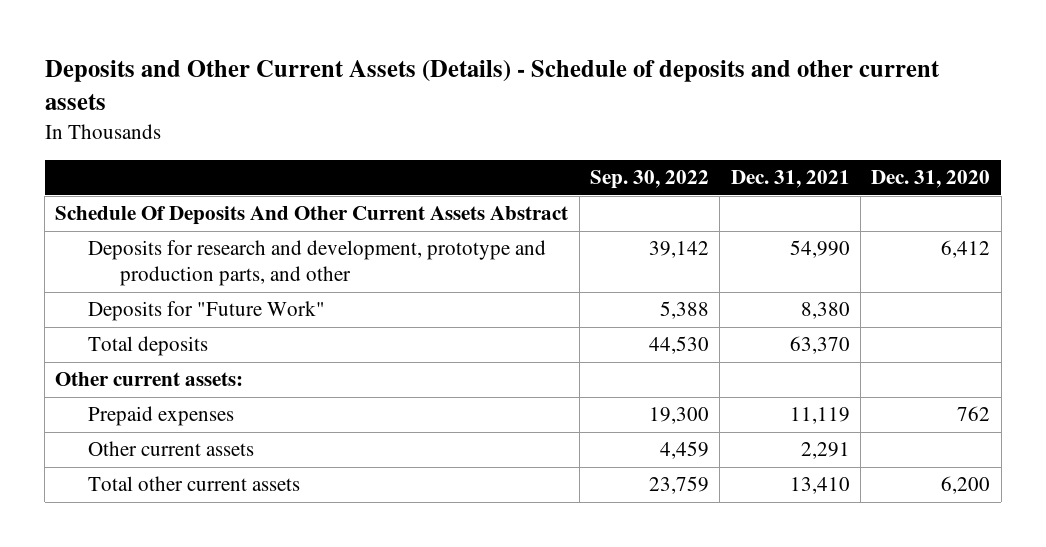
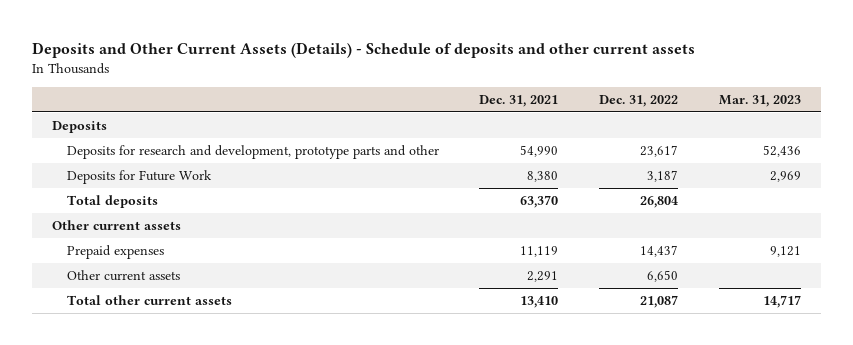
- | Sep. 30, 2022 | Dec. 31, 2021 | Dec. 31, 2020
+ | Dec. 31, 2021 | Dec. 31, 2022 | Mar. 31, 2023
- Schedule Of Deposits And Other Current Assets Abstract
- Deposits for research and development, prototype and production parts, and other | 39,142 | 54,990 | 6,412
- Deposits for "Future Work" | 5,388 | 8,380 |
+ Deposits
+ Deposits for research and development, prototype parts and other | 54,990 | 23,617 | 52,436
+ Deposits for Future Work | 8,380 | 3,187 | 2,969
- Other current assets:
+ Other current assets

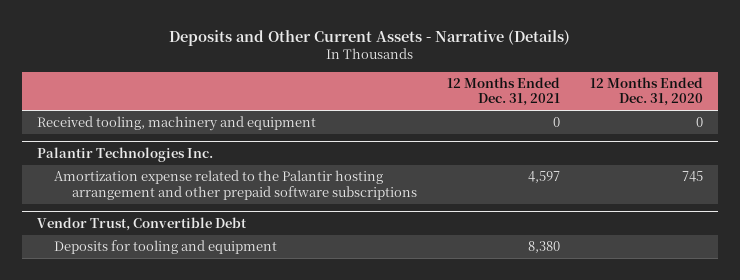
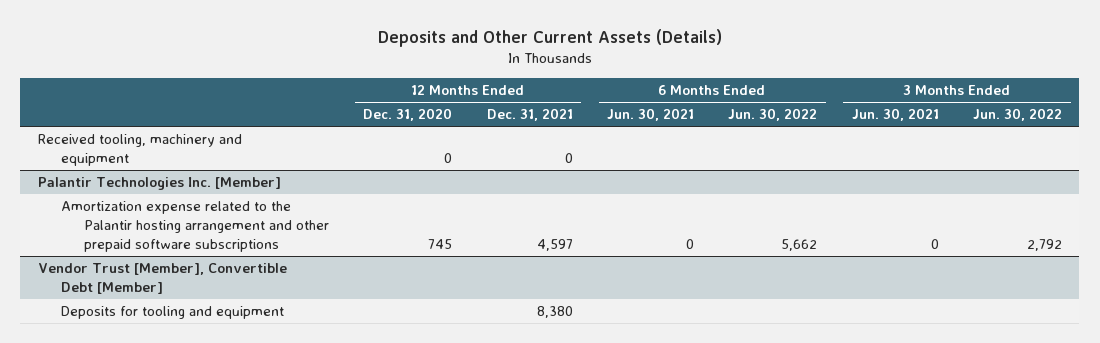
- Deposits and Other Current Assets - Narrative (Details)
+ Deposits and Other Current Assets (Details)
- | 12 Months Ended Dec. 31, 2021 | 12 Months Ended Dec. 31, 2020
+ | 12 Months Ended Dec. 31, 2020 | 12 Months Ended Dec. 31, 2021 | 6 Months Ended Jun. 30, 2021 | 6 Months Ended Jun. 30, 2022 | 3 Months Ended Jun. 30, 2021 | 3 Months Ended Jun. 30, 2022
- Palantir Technologies Inc.
+ Palantir Technologies Inc. [Member]
- Vendor Trust, Convertible Debt
+ Vendor Trust [Member], Convertible Debt [Member]

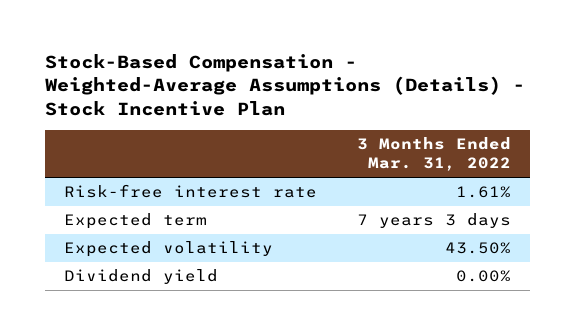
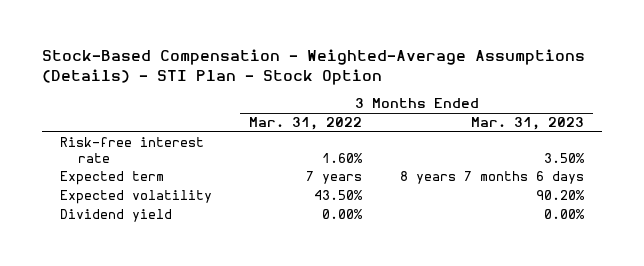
- Stock-Based Compensation - Weighted-Average Assumptions (Details) - Stock Incentive Plan
+ Stock-Based Compensation - Weighted-Average Assumptions (Details) - STI Plan - Stock Option
- | 3 Months Ended Mar. 31, 2022
+ | 3 Months Ended Mar. 31, 2022 | 3 Months Ended Mar. 31, 2023
- Risk-free interest rate | 1.61%
- Expected term | 7 years 3 days
+ Risk-free interest rate | 1.60% | 3.50%
+ Expected term | 7 years | 8 years 7 months 6 days

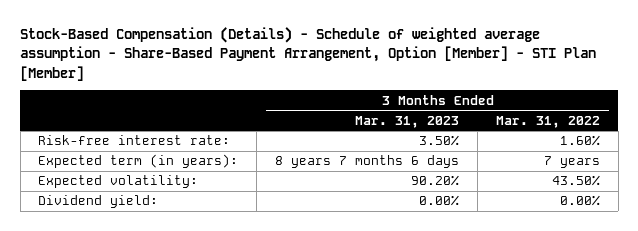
- Stock-Based Compensation - Weighted-Average Assumptions (Details) - STI Plan - Stock Option
+ Stock-Based Compensation (Details) - Schedule of weighted average assumption - Share-Based Payment Arrangement, Option [Member] - STI Plan [Member]
- | 3 Months Ended Mar. 31, 2022 | 3 Months Ended Mar. 31, 2023
+ | 3 Months Ended Mar. 31, 2023 | 3 Months Ended Mar. 31, 2022
- Risk-free interest rate | 1.60% | 3.50%
- Expected term | 7 years | 8 years 7 months 6 days
- Expected volatility | 43.50% | 90.20%
- Dividend yield | 0.00% | 0.00%
+ Risk-free interest rate: | 3.50% | 1.60%
+ Expected term (in years): | 8 years 7 months 6 days | 7 years
+ Expected volatility: | 90.20% | 43.50%
+ Dividend yield: | 0.00% | 0.00%

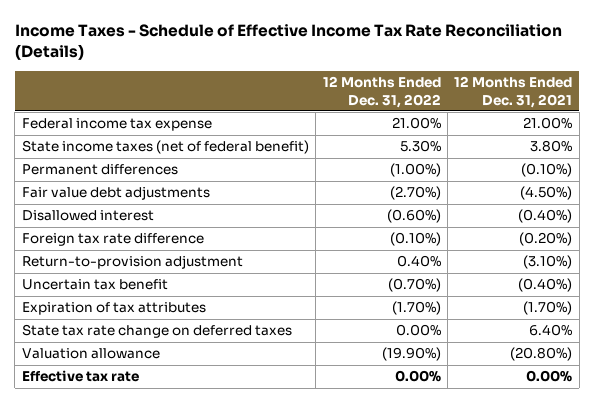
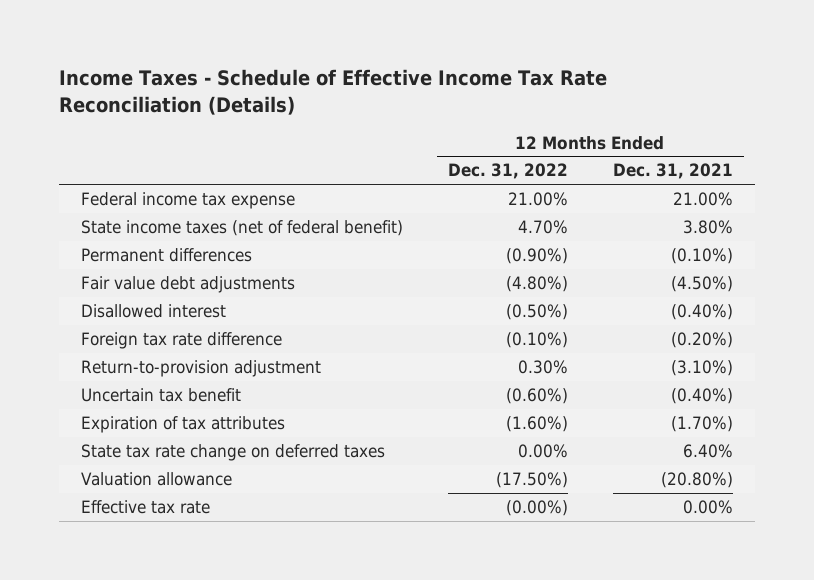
- State income taxes (net of federal benefit) | 5.30% | 3.80%
- Permanent differences | (1.00%) | (0.10%)
- Fair value debt adjustments | (2.70%) | (4.50%)
- Disallowed interest | (0.60%) | (0.40%)
+ State income taxes (net of federal benefit) | 4.70% | 3.80%
+ Permanent differences | (0.90%) | (0.10%)
+ Fair value debt adjustments | (4.80%) | (4.50%)
+ Disallowed interest | (0.50%) | (0.40%)
- Return-to-provision adjustment | 0.40% | (3.10%)
- Uncertain tax benefit | (0.70%) | (0.40%)
- Expiration of tax attributes | (1.70%) | (1.70%)
+ Return-to-provision adjustment | 0.30% | (3.10%)
+ Uncertain tax benefit | (0.60%) | (0.40%)
+ Expiration of tax attributes | (1.60%) | (1.70%)
- Valuation allowance | (19.90%) | (20.80%)
- Effective tax rate | 0.00% | 0.00%
+ Valuation allowance | (17.50%) | (20.80%)
+ Effective tax rate | (0.00%) | 0.00%

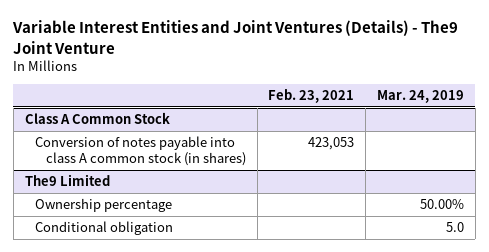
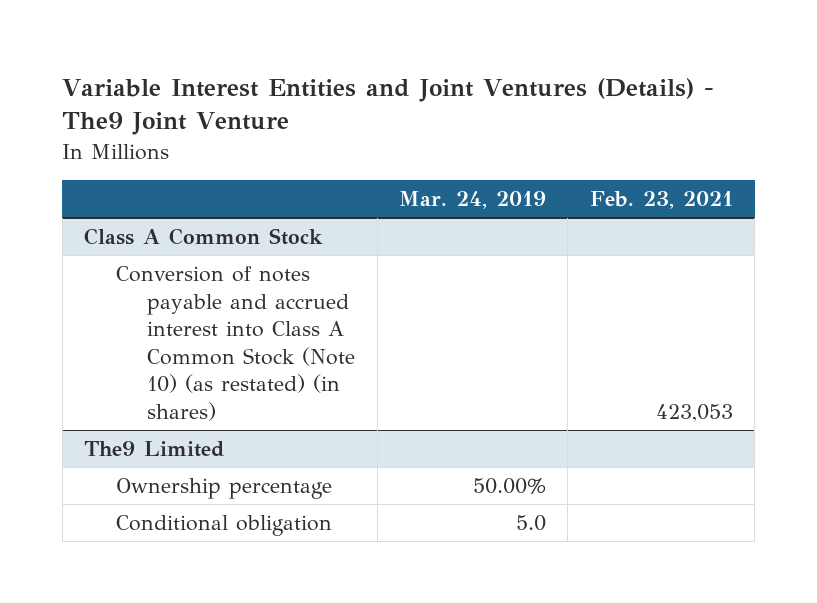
- | Feb. 23, 2021 | Mar. 24, 2019
+ | Mar. 24, 2019 | Feb. 23, 2021
@ Class A Common Stock
- Conversion of notes payable into class A common stock (in shares) | 423,053 |
+ Conversion of notes payable and accrued interest into Class A Common Stock (Note 10) (as restated) (in shares) | | 423,053

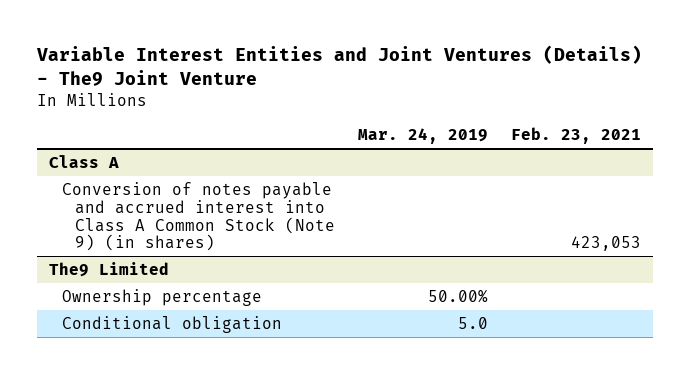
- Class A Common Stock
- Conversion of notes payable and accrued interest into Class A Common Stock (Note 10) (as restated) (in shares) | | 423,053
+ Class A
+ Conversion of notes payable and accrued interest into Class A Common Stock (Note 9) (in shares) | | 423,053

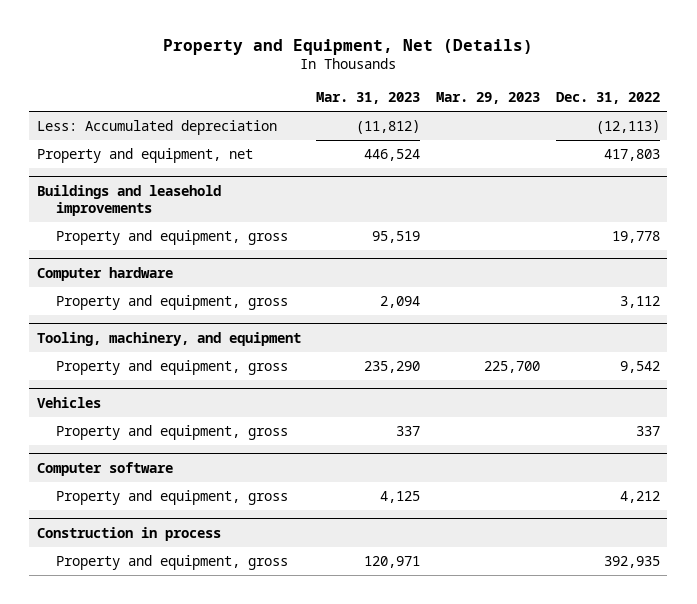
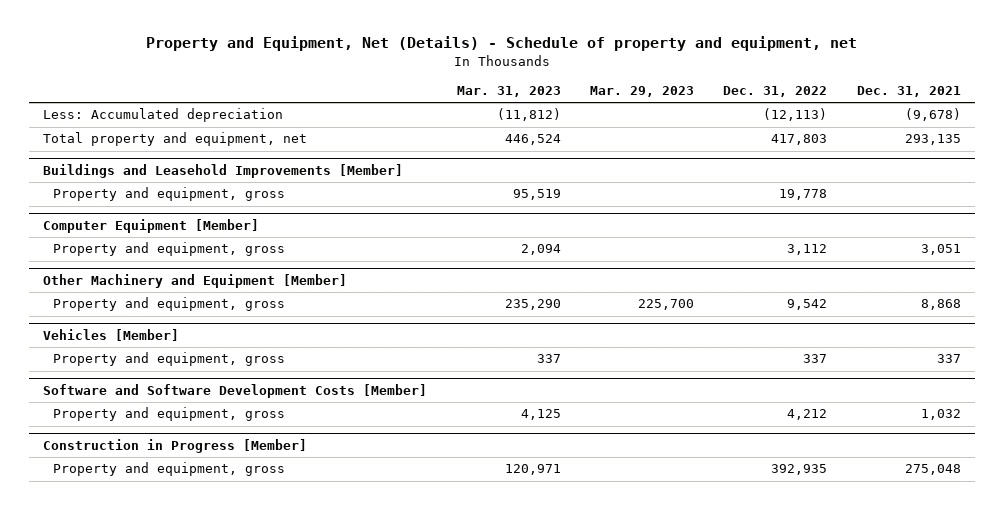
- Property and Equipment, Net (Details)
+ Property and Equipment, Net (Details) - Schedule of property and equipment, net
- | Mar. 31, 2023 | Mar. 29, 2023 | Dec. 31, 2022
+ | Mar. 31, 2023 | Mar. 29, 2023 | Dec. 31, 2022 | Dec. 31, 2021
- Property and equipment, net | 446,524 | | 417,803
- Buildings and leasehold improvements
+ Total property and equipment, net | 446,524 | | 417,803 | 293,135
+ Buildings and Leasehold Improvements [Member]
- Computer hardware
+ Computer Equipment [Member]
- Tooling, machinery, and equipment
+ Other Machinery and Equipment [Member]
- Vehicles
+ Vehicles [Member]
- Computer software
+ Software and Software Development Costs [Member]
- Construction in process
+ Construction in Progress [Member]

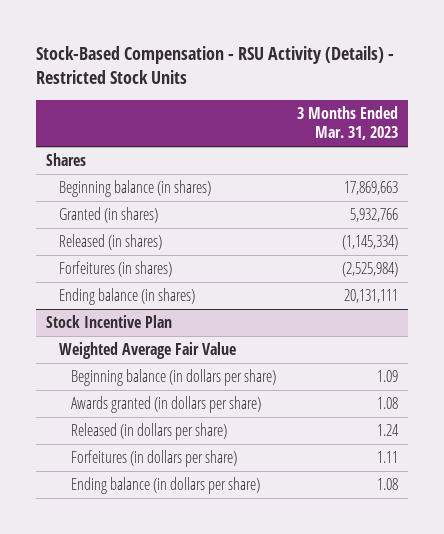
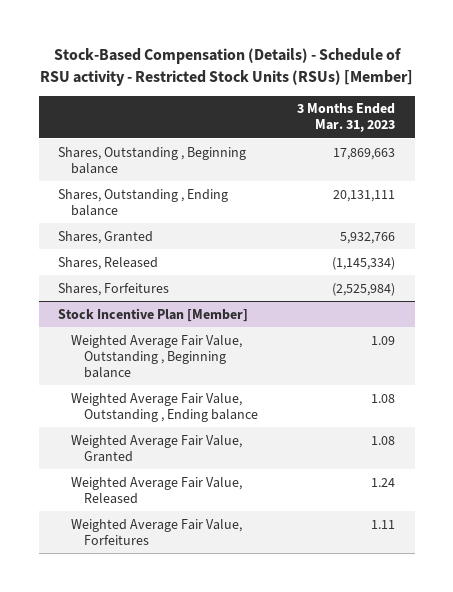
- Stock-Based Compensation - RSU Activity (Details) - Restricted Stock Units
+ Stock-Based Compensation (Details) - Schedule of RSU activity - Restricted Stock Units (RSUs) [Member]
- Shares
- Beginning balance (in shares) | 17,869,663
- Granted (in shares) | 5,932,766
- Released (in shares) | (1,145,334)
- Forfeitures (in shares) | (2,525,984)
- Ending balance (in shares) | 20,131,111
- Stock Incentive Plan
- Weighted Average Fair Value
- Beginning balance (in dollars per share) | 1.09
- Awards granted (in dollars per share) | 1.08
- Released (in dollars per share) | 1.24
- Forfeitures (in dollars per share) | 1.11
- Ending balance (in dollars per share) | 1.08
+ Shares, Outstanding , Beginning balance | 17,869,663
+ Shares, Outstanding , Ending balance | 20,131,111
+ Shares, Granted | 5,932,766
+ Shares, Released | (1,145,334)
+ Shares, Forfeitures | (2,525,984)
+ Stock Incentive Plan [Member]
+ Weighted Average Fair Value, Outstanding , Beginning balance | 1.09
+ Weighted Average Fair Value, Outstanding , Ending balance | 1.08
+ Weighted Average Fair Value, Granted | 1.08
+ Weighted Average Fair Value, Released | 1.24
+ Weighted Average Fair Value, Forfeitures | 1.11

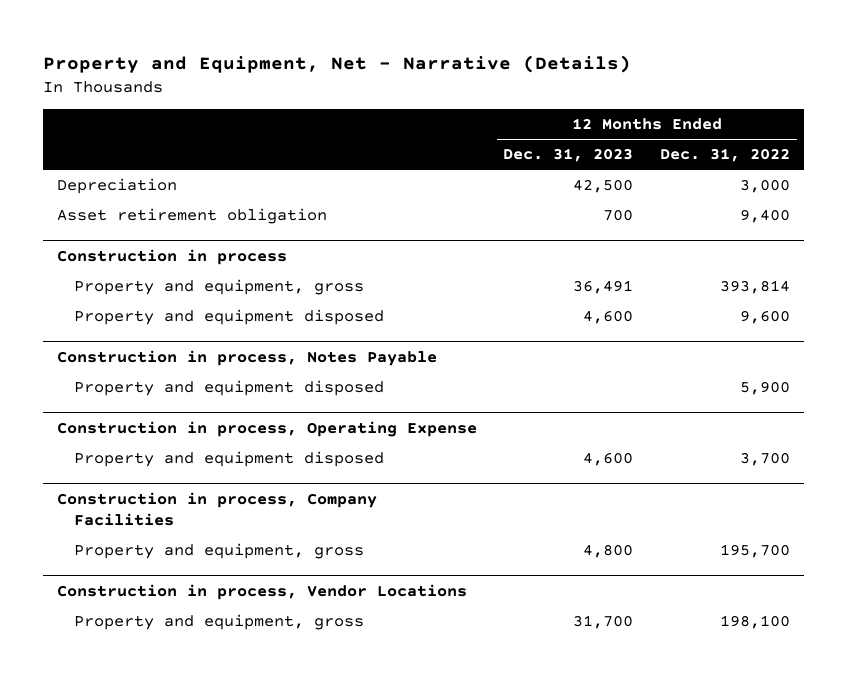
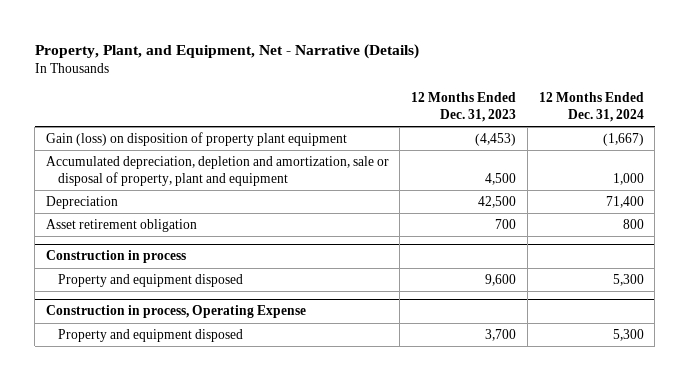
- Property and Equipment, Net - Narrative (Details)
+ Property, Plant, and Equipment, Net - Narrative (Details)
- | 12 Months Ended Dec. 31, 2023 | 12 Months Ended Dec. 31, 2022
+ | 12 Months Ended Dec. 31, 2023 | 12 Months Ended Dec. 31, 2024
+ Gain (loss) on disposition of property plant equipment | (4,453) | (1,667)
+ Accumulated depreciation, depletion and amortization, sale or disposal of property, plant and equipment | 4,500 | 1,000
@ Construction in process
- Property and equipment, gross | 36,491 | 393,814
- Property and equipment disposed | 4,600 | 9,600
- Construction in process, Notes Payable
- Property and equipment disposed | | 5,900
@ Construction in process
+ Property and equipment disposed | 9,600 | 5,300
@ Construction in process, Operating Expense
- Property and equipment disposed | 4,600 | 3,700
- Construction in process, Company Facilities
- Property and equipment, gross | 4,800 | 195,700
- Construction in process, Vendor Locations
- Property and equipment, gross | 31,700 | 198,100
@ Construction in process, Operating Expense
+ Property and equipment disposed | 3,700 | 5,300

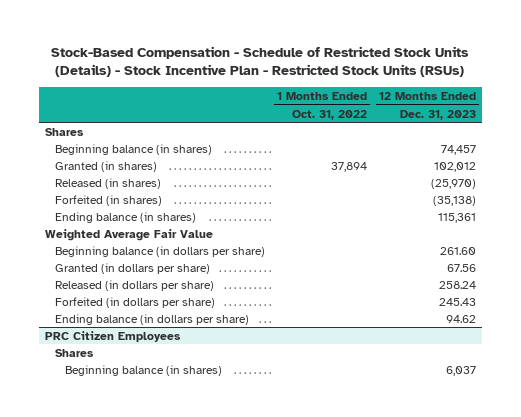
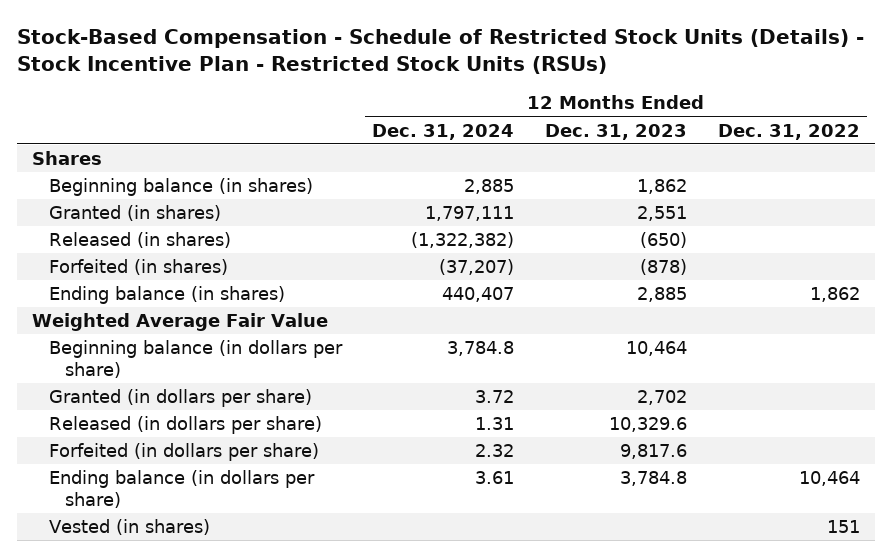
- | 1 Months Ended Oct. 31, 2022 | 12 Months Ended Dec. 31, 2023
+ | 12 Months Ended Dec. 31, 2024 | 12 Months Ended Dec. 31, 2023 | 12 Months Ended Dec. 31, 2022
- Beginning balance (in shares) | | 74,457
- Granted (in shares) | 37,894 | 102,012
- Released (in shares) | | (25,970)
- Forfeited (in shares) | | (35,138)
- Ending balance (in shares) | | 115,361
+ Beginning balance (in shares) | 2,885 | 1,862 |
+ Granted (in shares) | 1,797,111 | 2,551 |
+ Released (in shares) | (1,322,382) | (650) |
+ Forfeited (in shares) | (37,207) | (878) |
+ Ending balance (in shares) | 440,407 | 2,885 | 1,862
- Beginning balance (in dollars per share) | | 261.60
- Granted (in dollars per share) | | 67.56
- Released (in dollars per share) | | 258.24
- Forfeited (in dollars per share) | | 245.43
- Ending balance (in dollars per share) | | 94.62
- PRC Citizen Employees
- Shares
- Beginning balance (in shares) | | 6,037
+ Beginning balance (in dollars per share) | 3,784.8 | 10,464 |
+ Granted (in dollars per share) | 3.72 | 2,702 |
+ Released (in dollars per share) | 1.31 | 10,329.6 |
+ Forfeited (in dollars per share) | 2.32 | 9,817.6 |
+ Ending balance (in dollars per share) | 3.61 | 3,784.8 | 10,464
+ Vested (in shares) | | | 151

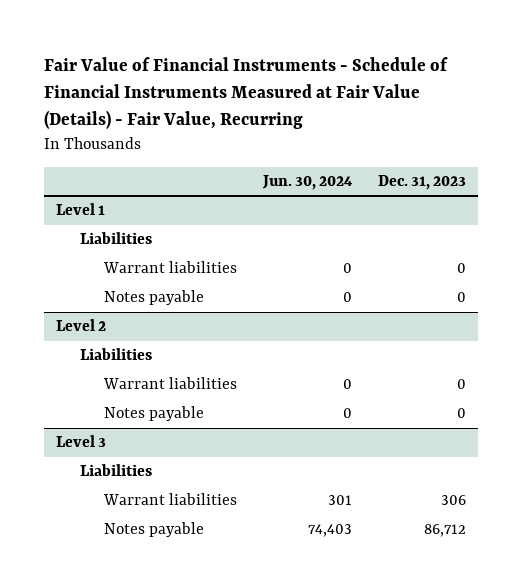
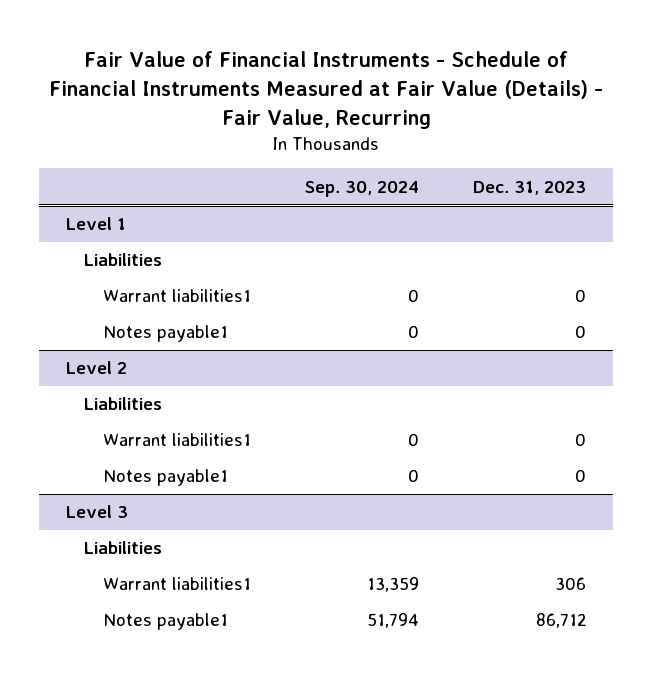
- | Jun. 30, 2024 | Dec. 31, 2023
+ | Sep. 30, 2024 | Dec. 31, 2023
@ Level 1
- Warrant liabilities | 0 | 0
- Notes payable | 0 | 0
+ Warrant liabilities1 | 0 | 0
+ Notes payable1 | 0 | 0
@ Level 2
- Warrant liabilities | 0 | 0
- Notes payable | 0 | 0
+ Warrant liabilities1 | 0 | 0
+ Notes payable1 | 0 | 0
@ Level 3
- Warrant liabilities | 301 | 306
- Notes payable | 74,403 | 86,712
+ Warrant liabilities1 | 13,359 | 306
+ Notes payable1 | 51,794 | 86,712

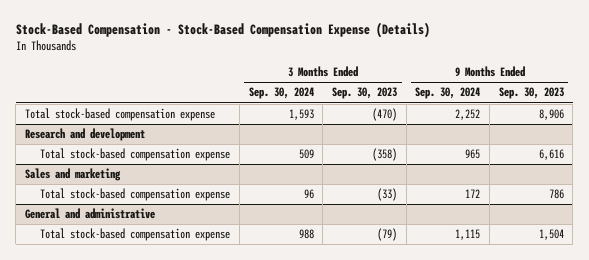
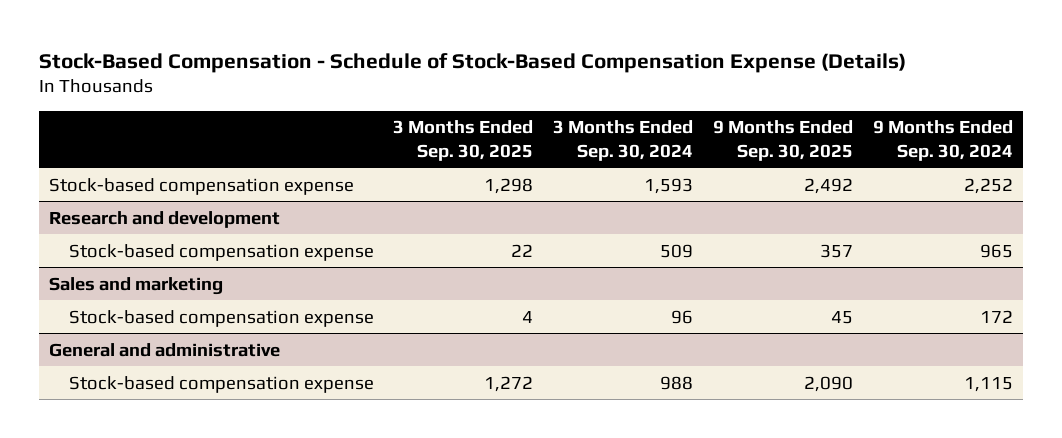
- Stock-Based Compensation - Stock-Based Compensation Expense (Details)
+ Stock-Based Compensation - Schedule of Stock-Based Compensation Expense (Details)
- | 3 Months Ended Sep. 30, 2024 | 3 Months Ended Sep. 30, 2023 | 9 Months Ended Sep. 30, 2024 | 9 Months Ended Sep. 30, 2023
+ | 3 Months Ended Sep. 30, 2025 | 3 Months Ended Sep. 30, 2024 | 9 Months Ended Sep. 30, 2025 | 9 Months Ended Sep. 30, 2024
- Total stock-based compensation expense | 1,593 | (470) | 2,252 | 8,906
+ Stock-based compensation expense | 1,298 | 1,593 | 2,492 | 2,252
@ Research and development
- Total stock-based compensation expense | 509 | (358) | 965 | 6,616
+ Stock-based compensation expense | 22 | 509 | 357 | 965
@ Sales and marketing
- Total stock-based compensation expense | 96 | (33) | 172 | 786
+ Stock-based compensation expense | 4 | 96 | 45 | 172
@ General and administrative
- Total stock-based compensation expense | 988 | (79) | 1,115 | 1,504
+ Stock-based compensation expense | 1,272 | 988 | 2,090 | 1,115

